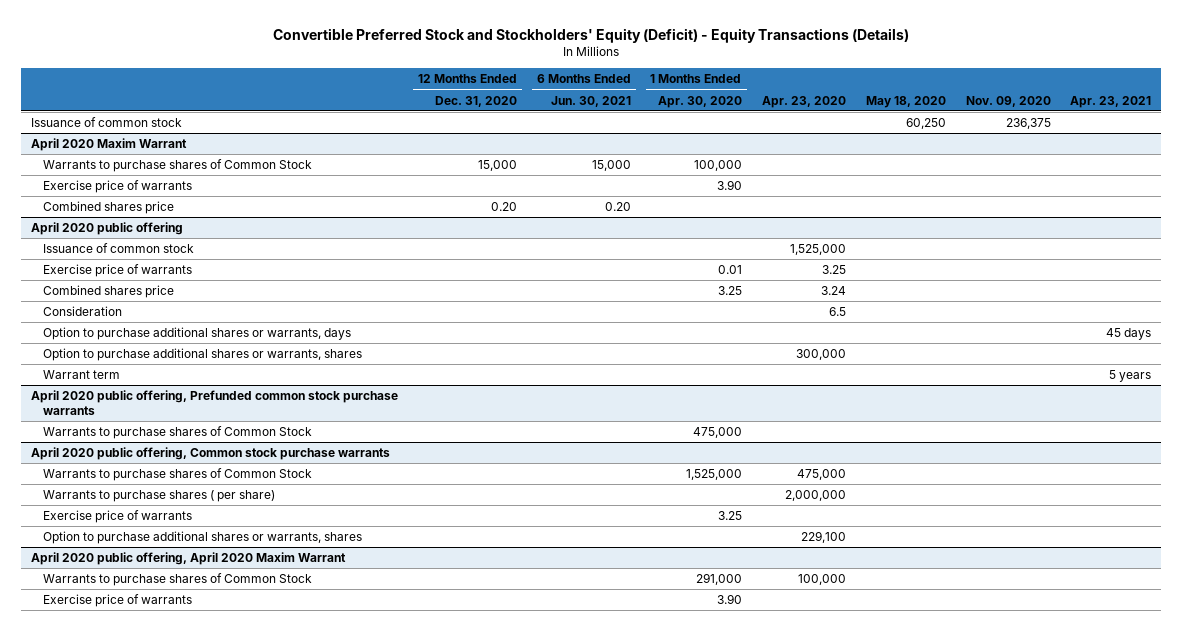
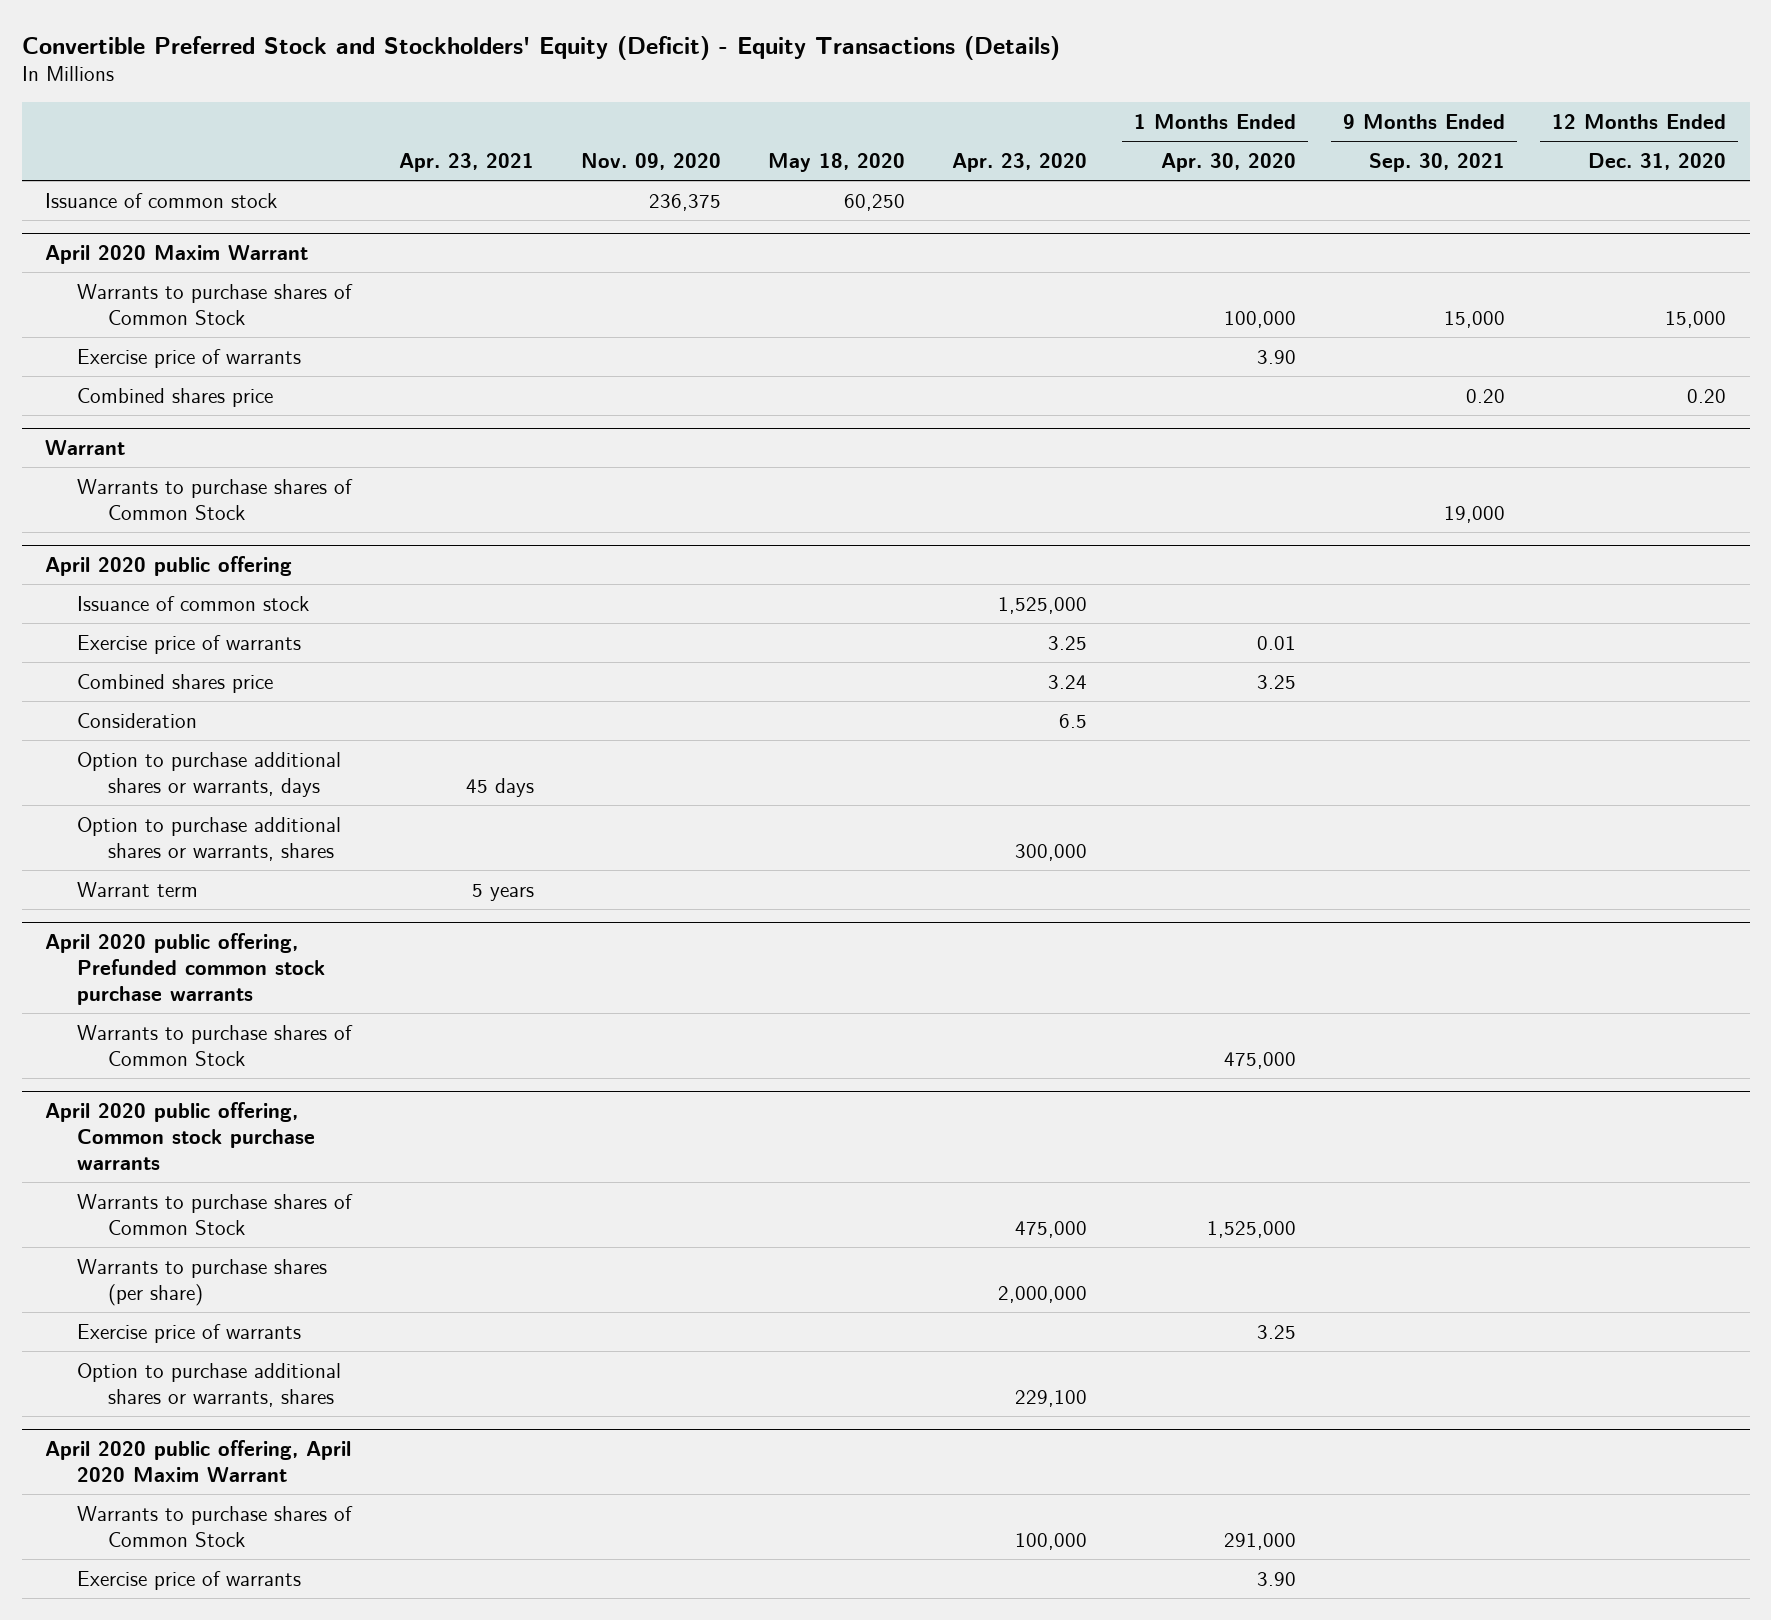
- | 12 Months Ended Dec. 31, 2020 | 6 Months Ended Jun. 30, 2021 | 1 Months Ended Apr. 30, 2020 | Apr. 23, 2020 | May 18, 2020 | Nov. 09, 2020 | Apr. 23, 2021
+ | Apr. 23, 2021 | Nov. 09, 2020 | May 18, 2020 | Apr. 23, 2020 | 1 Months Ended Apr. 30, 2020 | 9 Months Ended Sep. 30, 2021 | 12 Months Ended Dec. 31, 2020
+ Warrant
+ Warrants to purchase shares of Common Stock | | | | | | 19,000 |
@ April 2020 public offering, Common stock purchase warrants
- Warrants to purchase shares ( per share) | | | | 2,000,000 | | |
+ Warrants to purchase shares (per share) | | | | 2,000,000 | | |

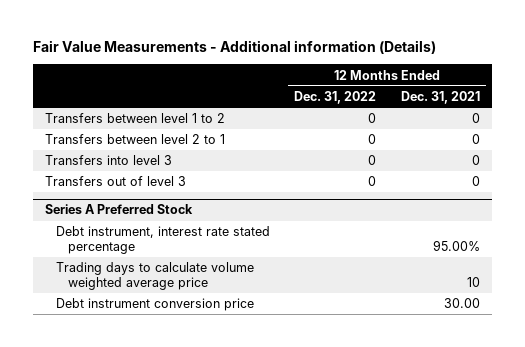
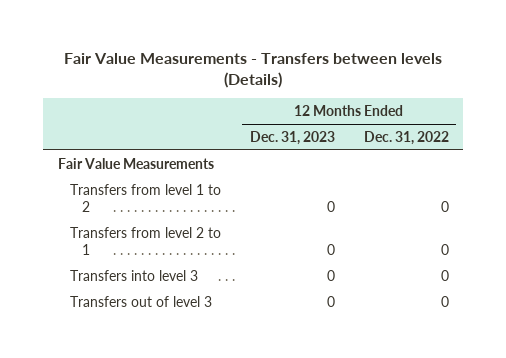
- Fair Value Measurements - Additional information (Details)
+ Fair Value Measurements - Transfers between levels (Details)
- | 12 Months Ended Dec. 31, 2022 | 12 Months Ended Dec. 31, 2021
+ | 12 Months Ended Dec. 31, 2023 | 12 Months Ended Dec. 31, 2022
- Transfers between level 1 to 2 | 0 | 0
- Transfers between level 2 to 1 | 0 | 0
+ Fair Value Measurements
+ Transfers from level 1 to 2 | 0 | 0
+ Transfers from level 2 to 1 | 0 | 0
- Series A Preferred Stock
- Debt instrument, interest rate stated percentage | | 95.00%
- Trading days to calculate volume weighted average price | | 10
- Debt instrument conversion price | | 30.00

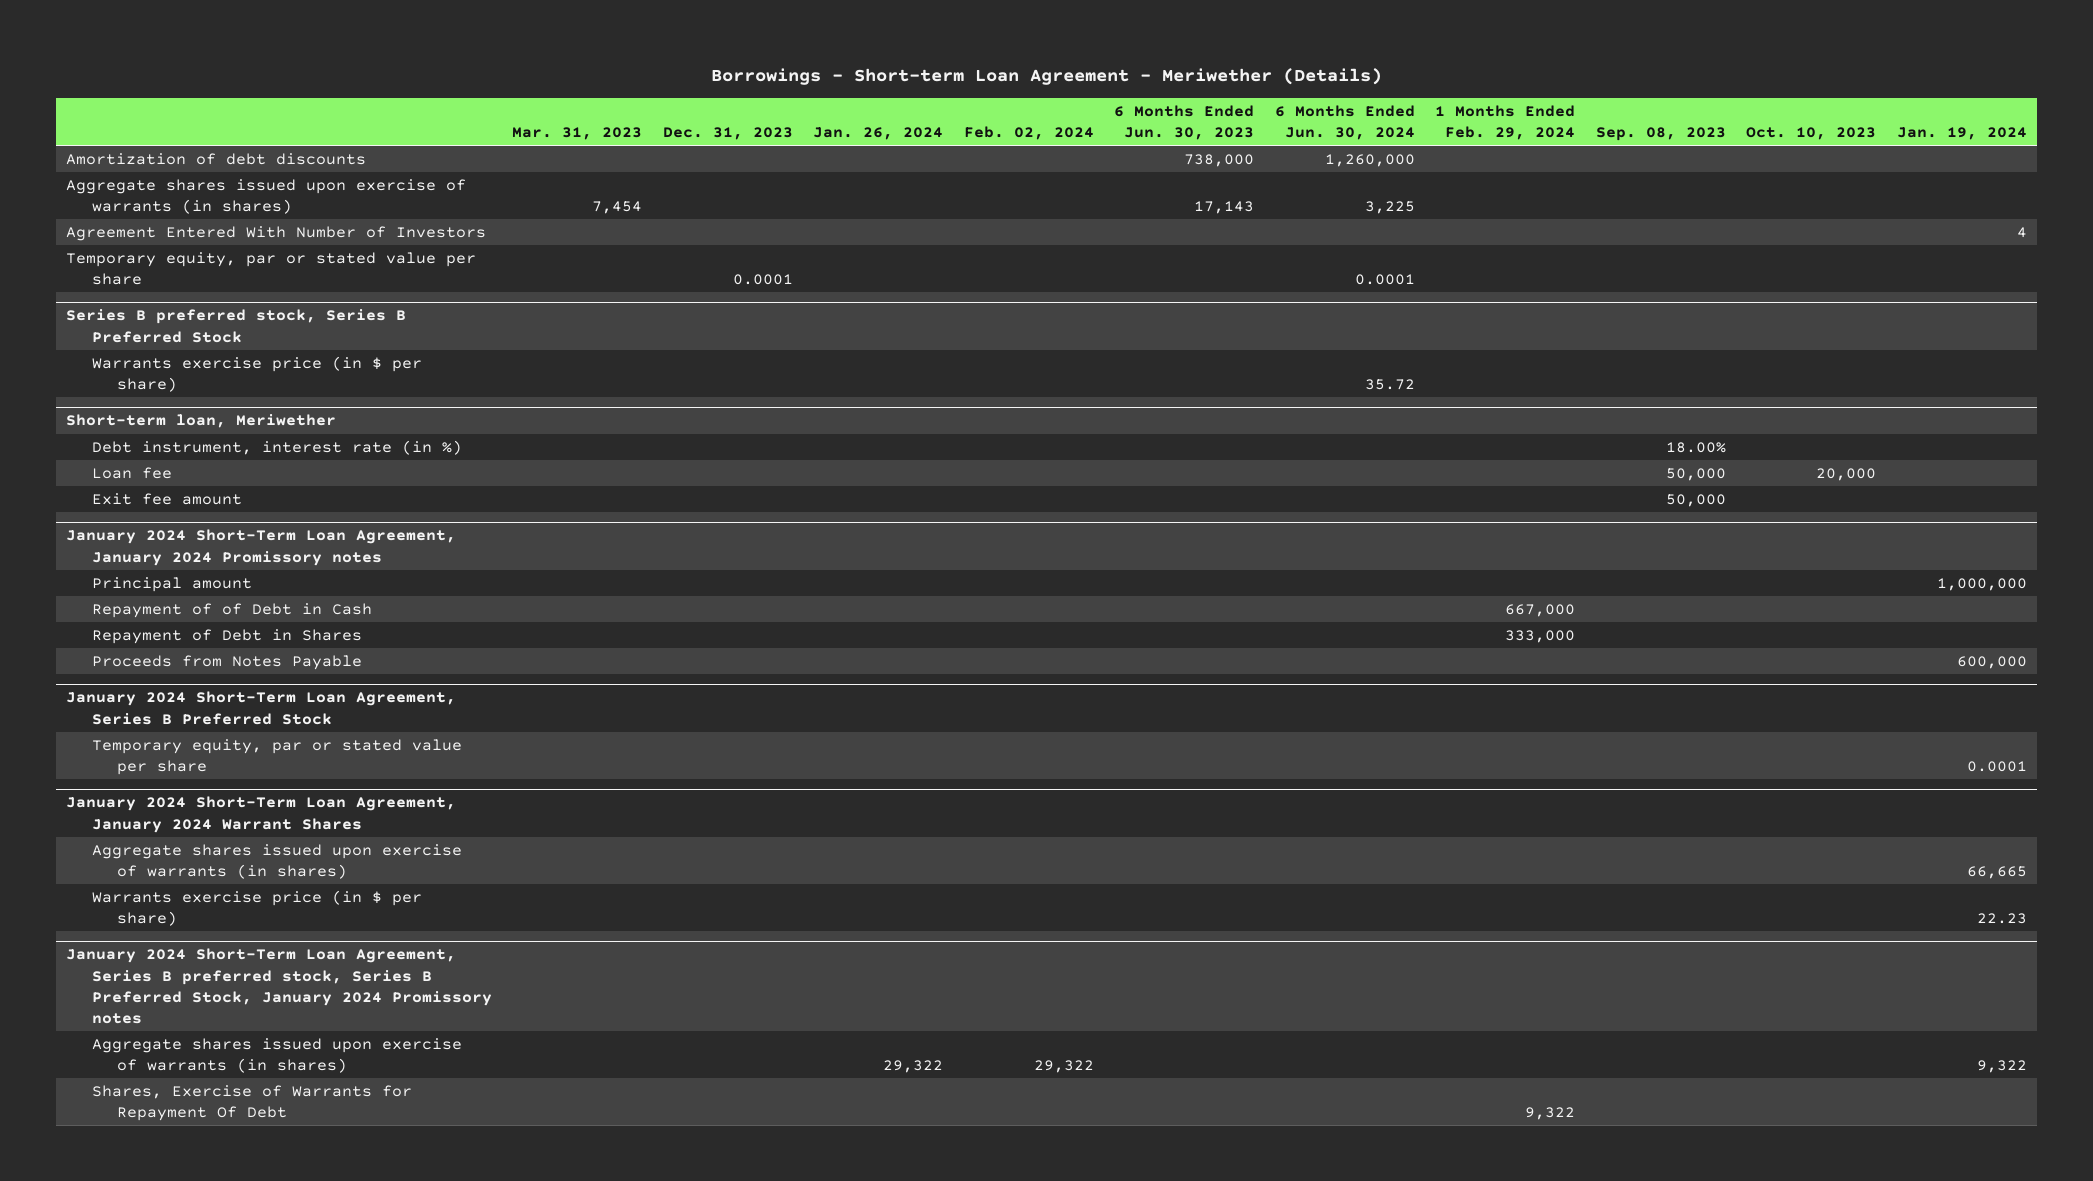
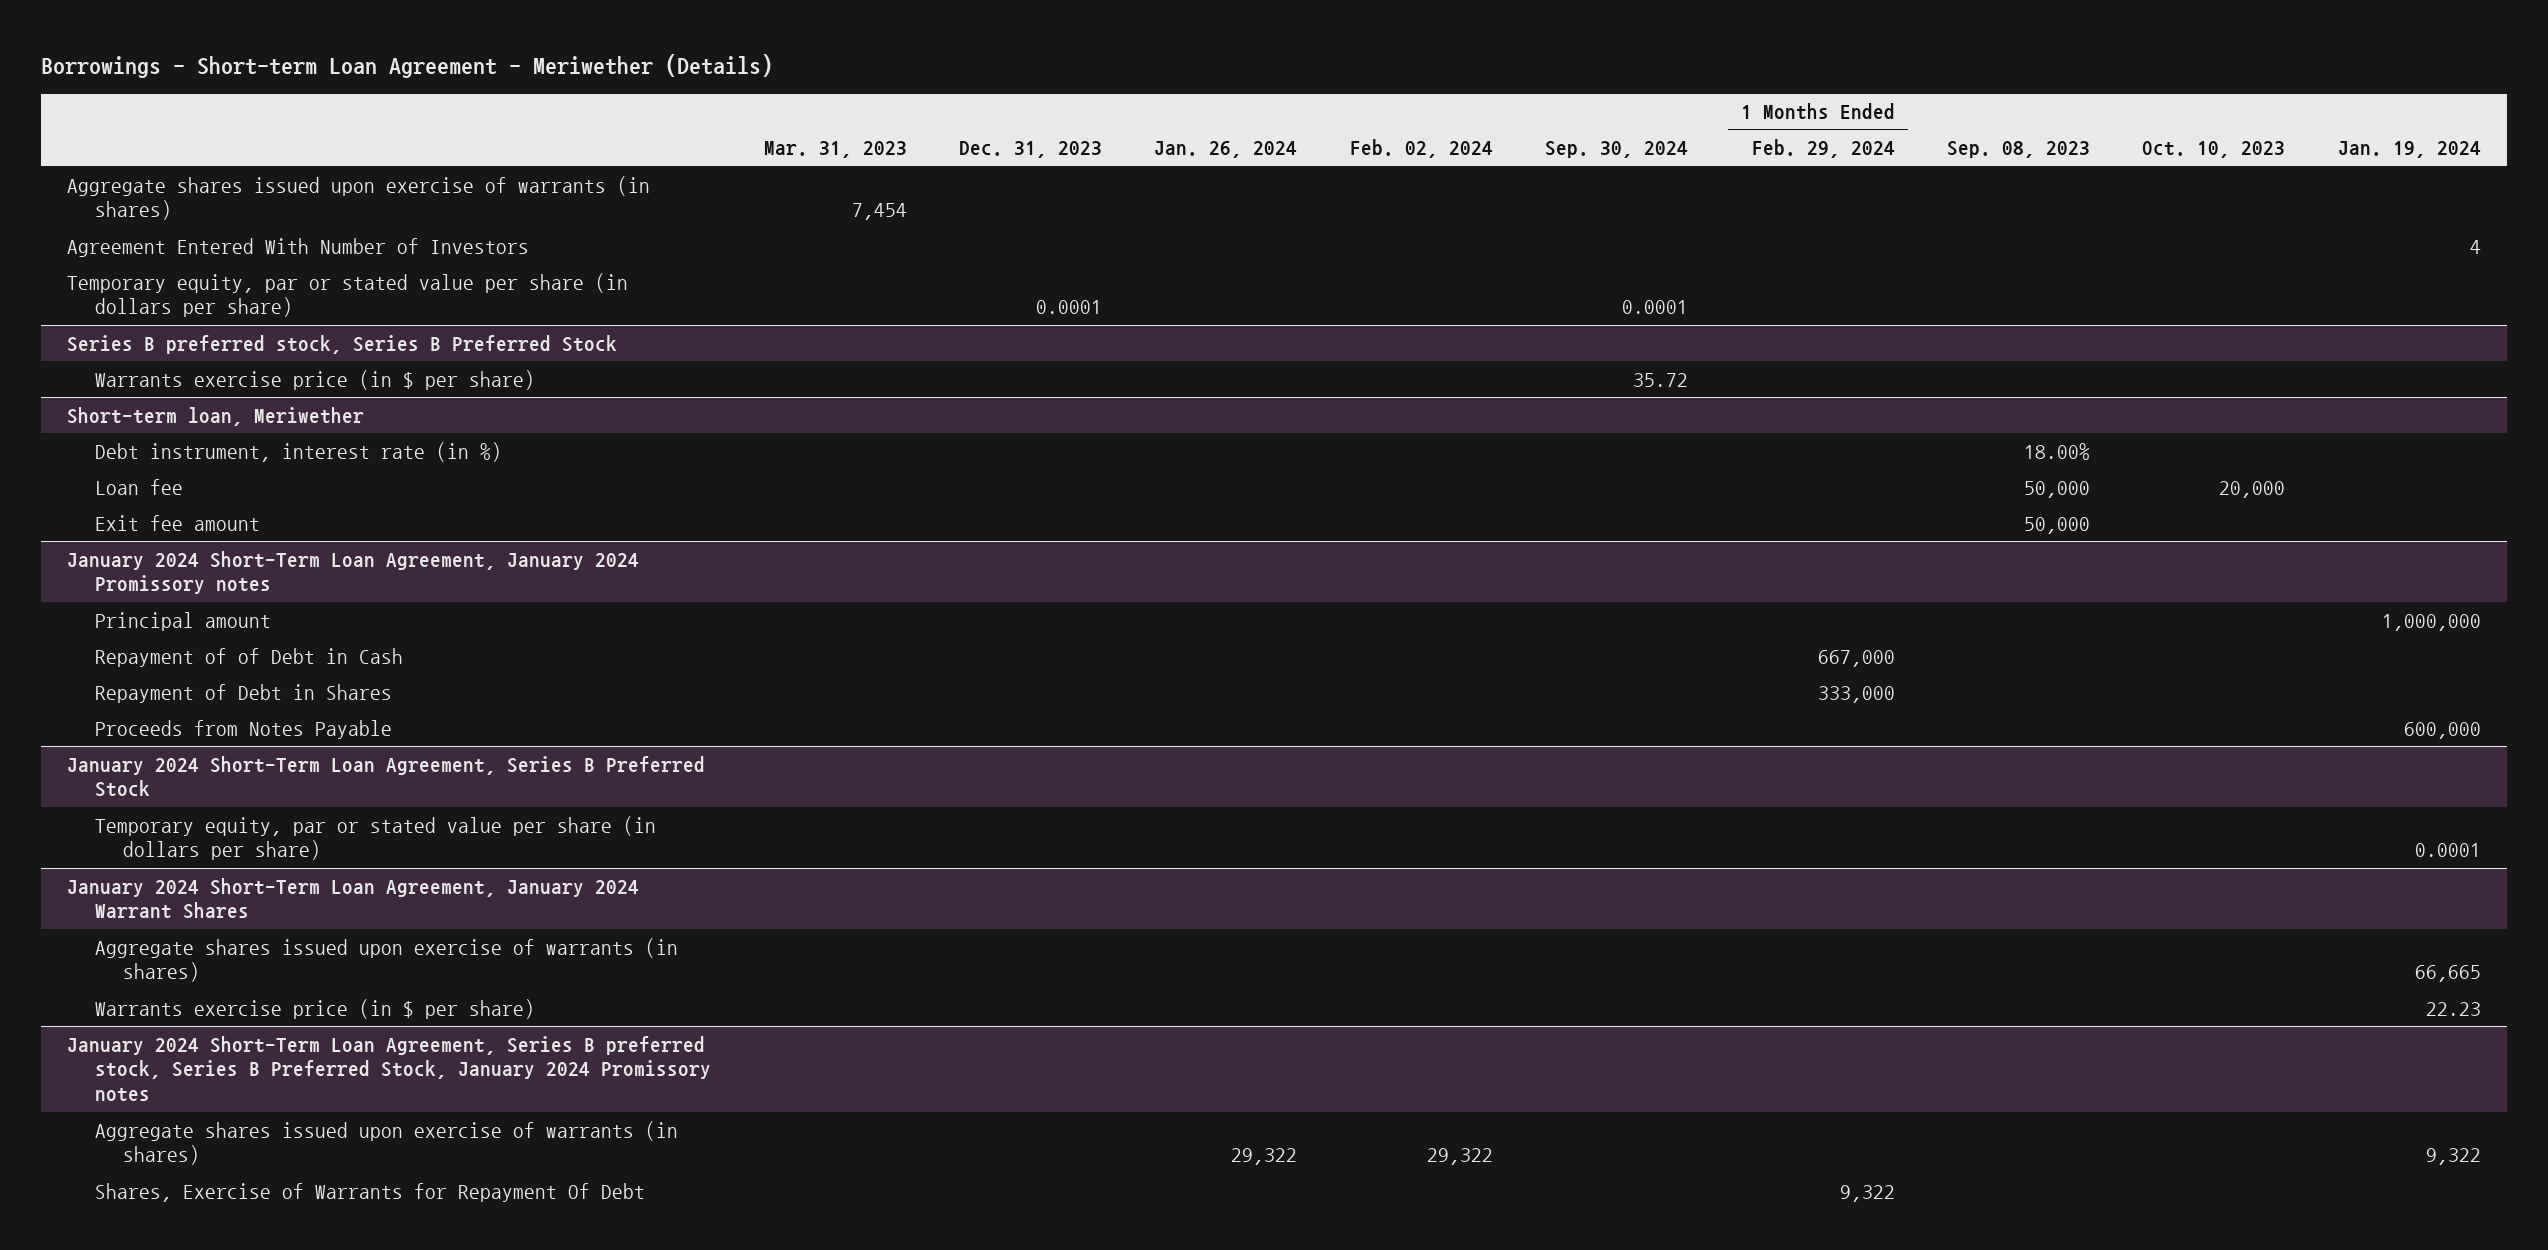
- | Mar. 31, 2023 | Dec. 31, 2023 | Jan. 26, 2024 | Feb. 02, 2024 | 6 Months Ended Jun. 30, 2023 | 6 Months Ended Jun. 30, 2024 | 1 Months Ended Feb. 29, 2024 | Sep. 08, 2023 | Oct. 10, 2023 | Jan. 19, 2024
+ | Mar. 31, 2023 | Dec. 31, 2023 | Jan. 26, 2024 | Feb. 02, 2024 | Sep. 30, 2024 | 1 Months Ended Feb. 29, 2024 | Sep. 08, 2023 | Oct. 10, 2023 | Jan. 19, 2024
- Amortization of debt discounts | | | | | 738,000 | 1,260,000 | | | |
- Temporary equity, par or stated value per share | | 0.0001 | | | | 0.0001 | | | |
+ Temporary equity, par or stated value per share (in dollars per share) | | 0.0001 | | | 0.0001 | | | |
@ January 2024 Short-Term Loan Agreement, Series B Preferred Stock
- Temporary equity, par or stated value per share | | | | | | | | | | 0.0001
+ Temporary equity, par or stated value per share (in dollars per share) | | | | | | | | | 0.0001

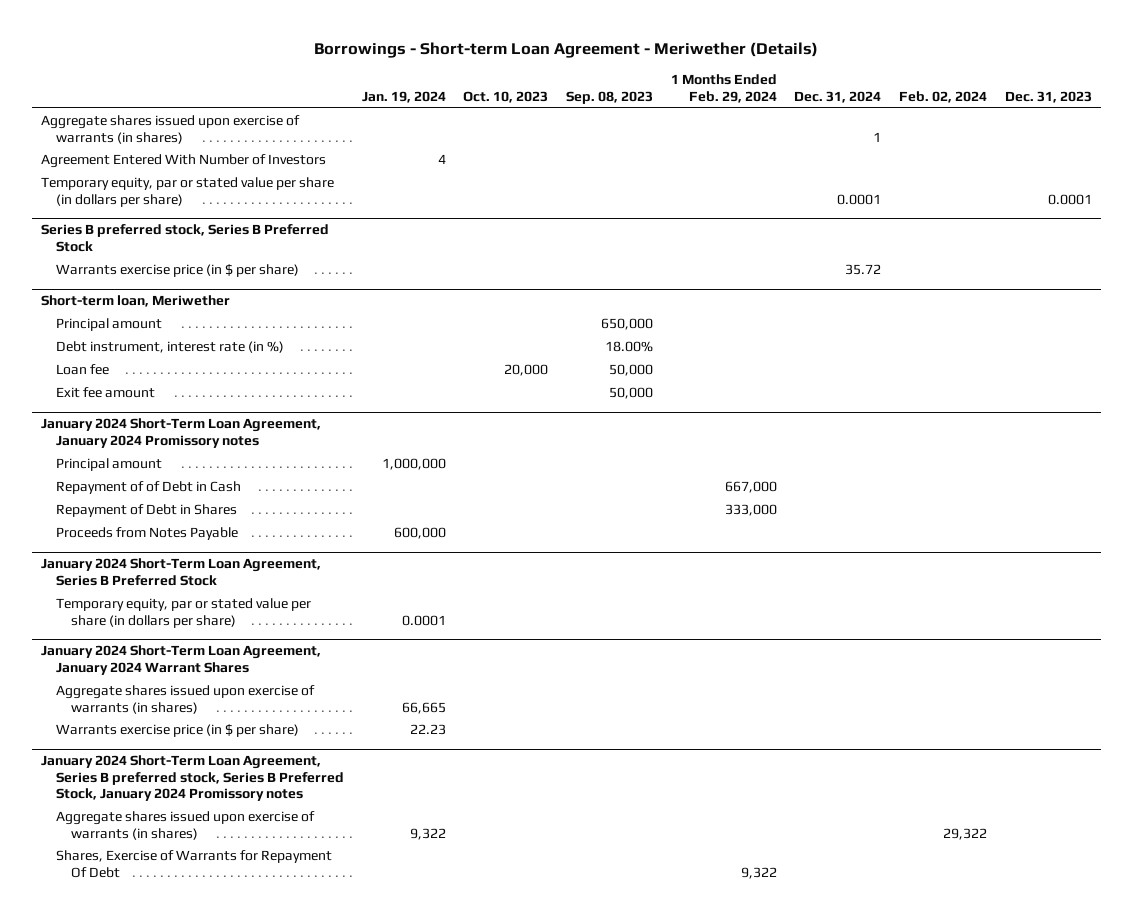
- | Mar. 31, 2023 | Dec. 31, 2023 | Jan. 26, 2024 | Feb. 02, 2024 | Sep. 30, 2024 | 1 Months Ended Feb. 29, 2024 | Sep. 08, 2023 | Oct. 10, 2023 | Jan. 19, 2024
+ | Jan. 19, 2024 | Oct. 10, 2023 | Sep. 08, 2023 | 1 Months Ended Feb. 29, 2024 | Dec. 31, 2024 | Feb. 02, 2024 | Dec. 31, 2023
@ Short-term loan, Meriwether
+ Principal amount | | | 650,000 | | | |

